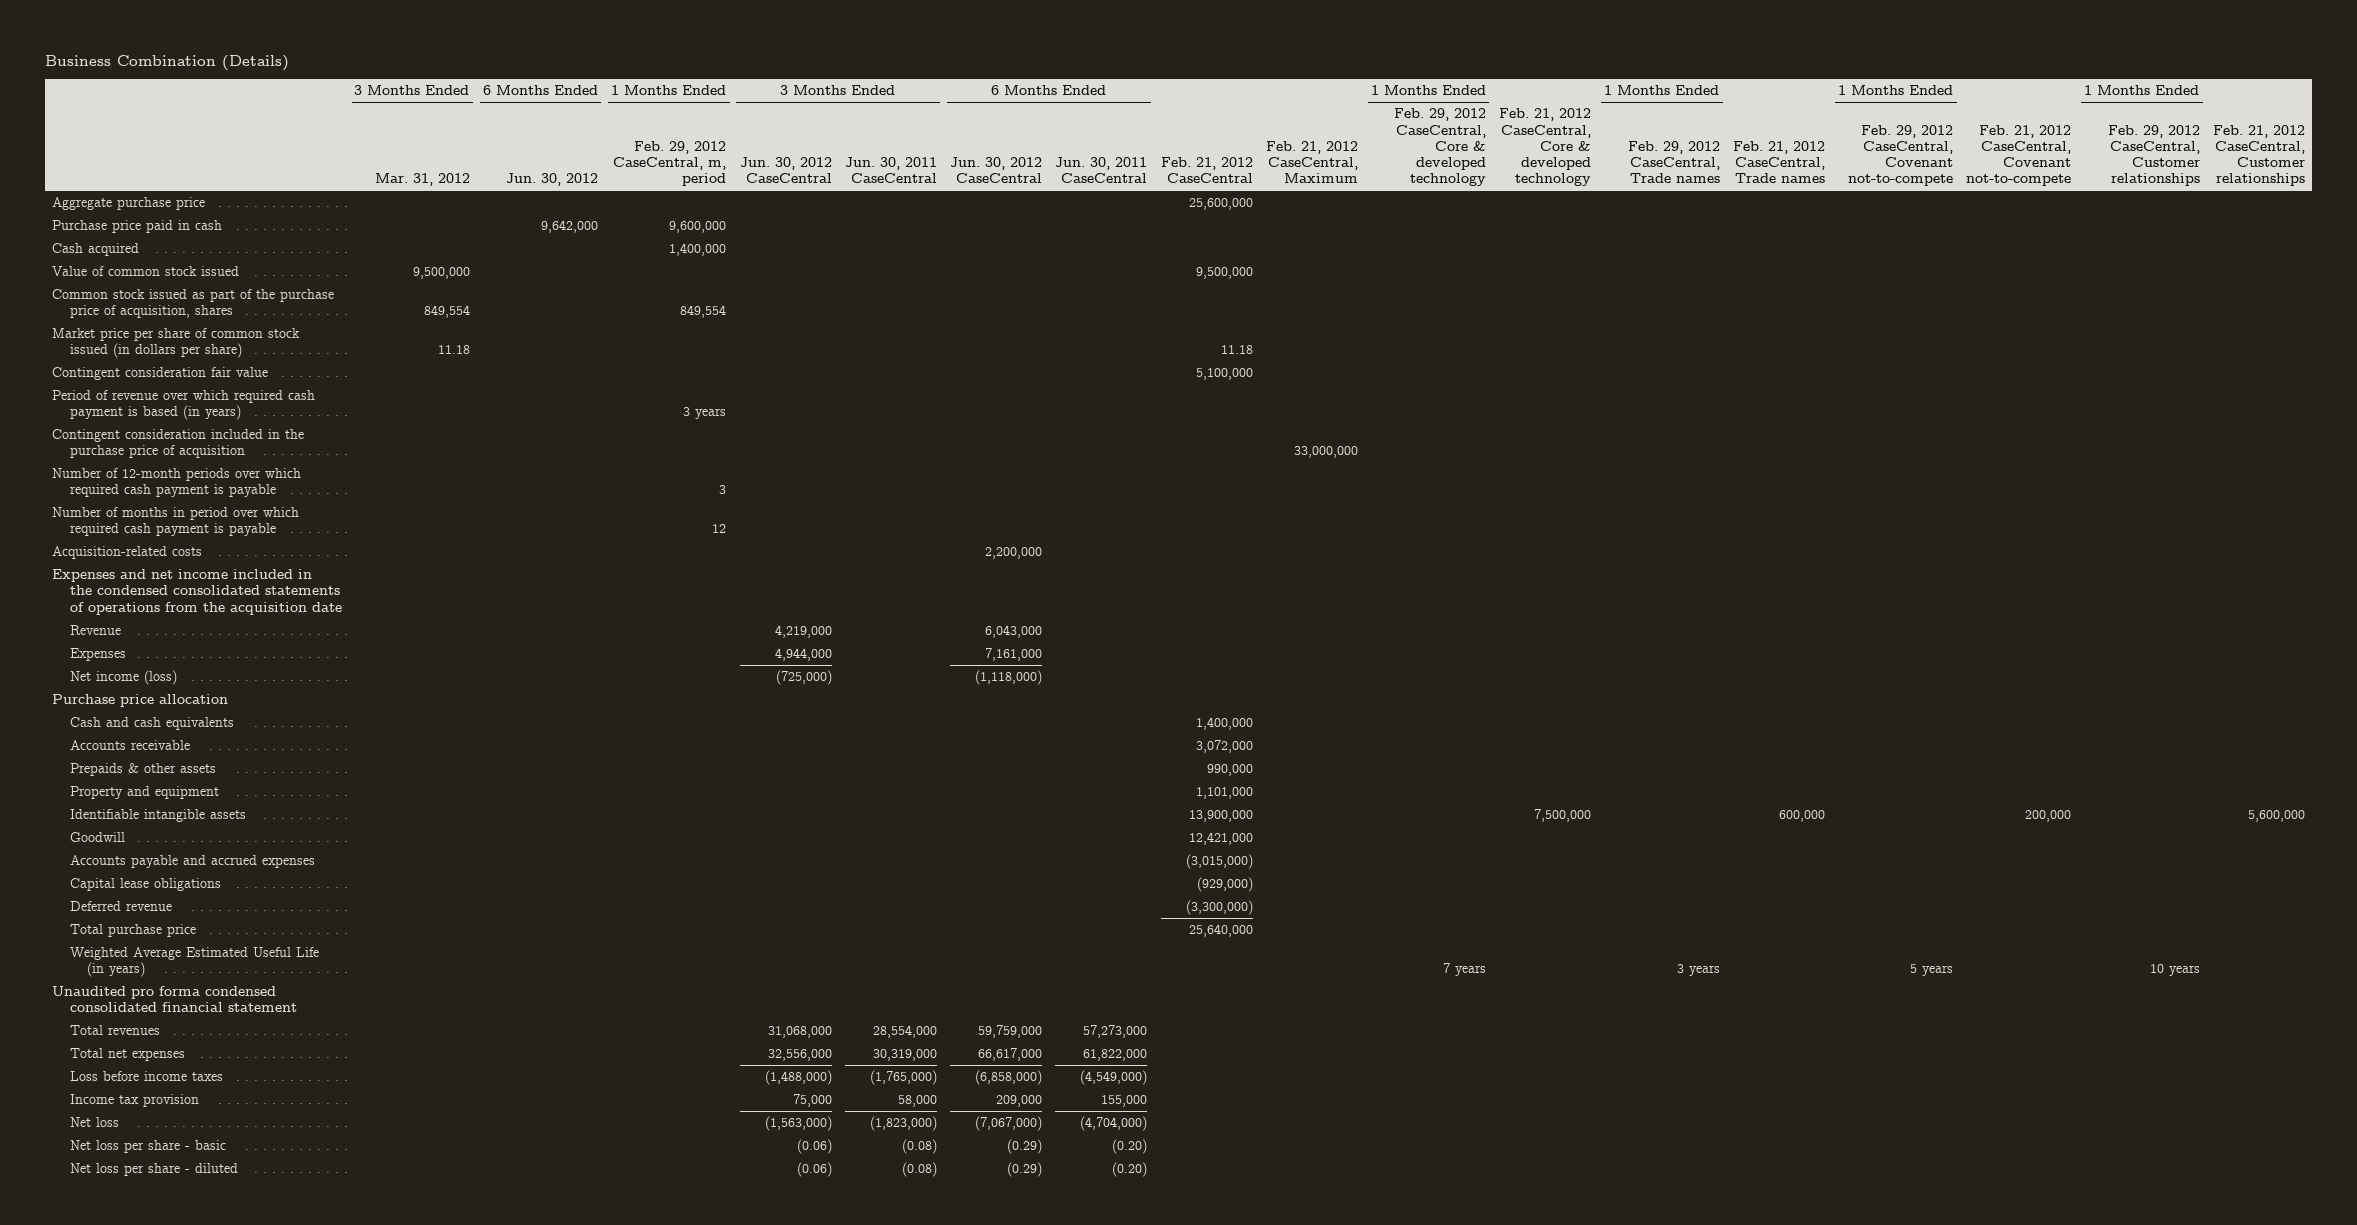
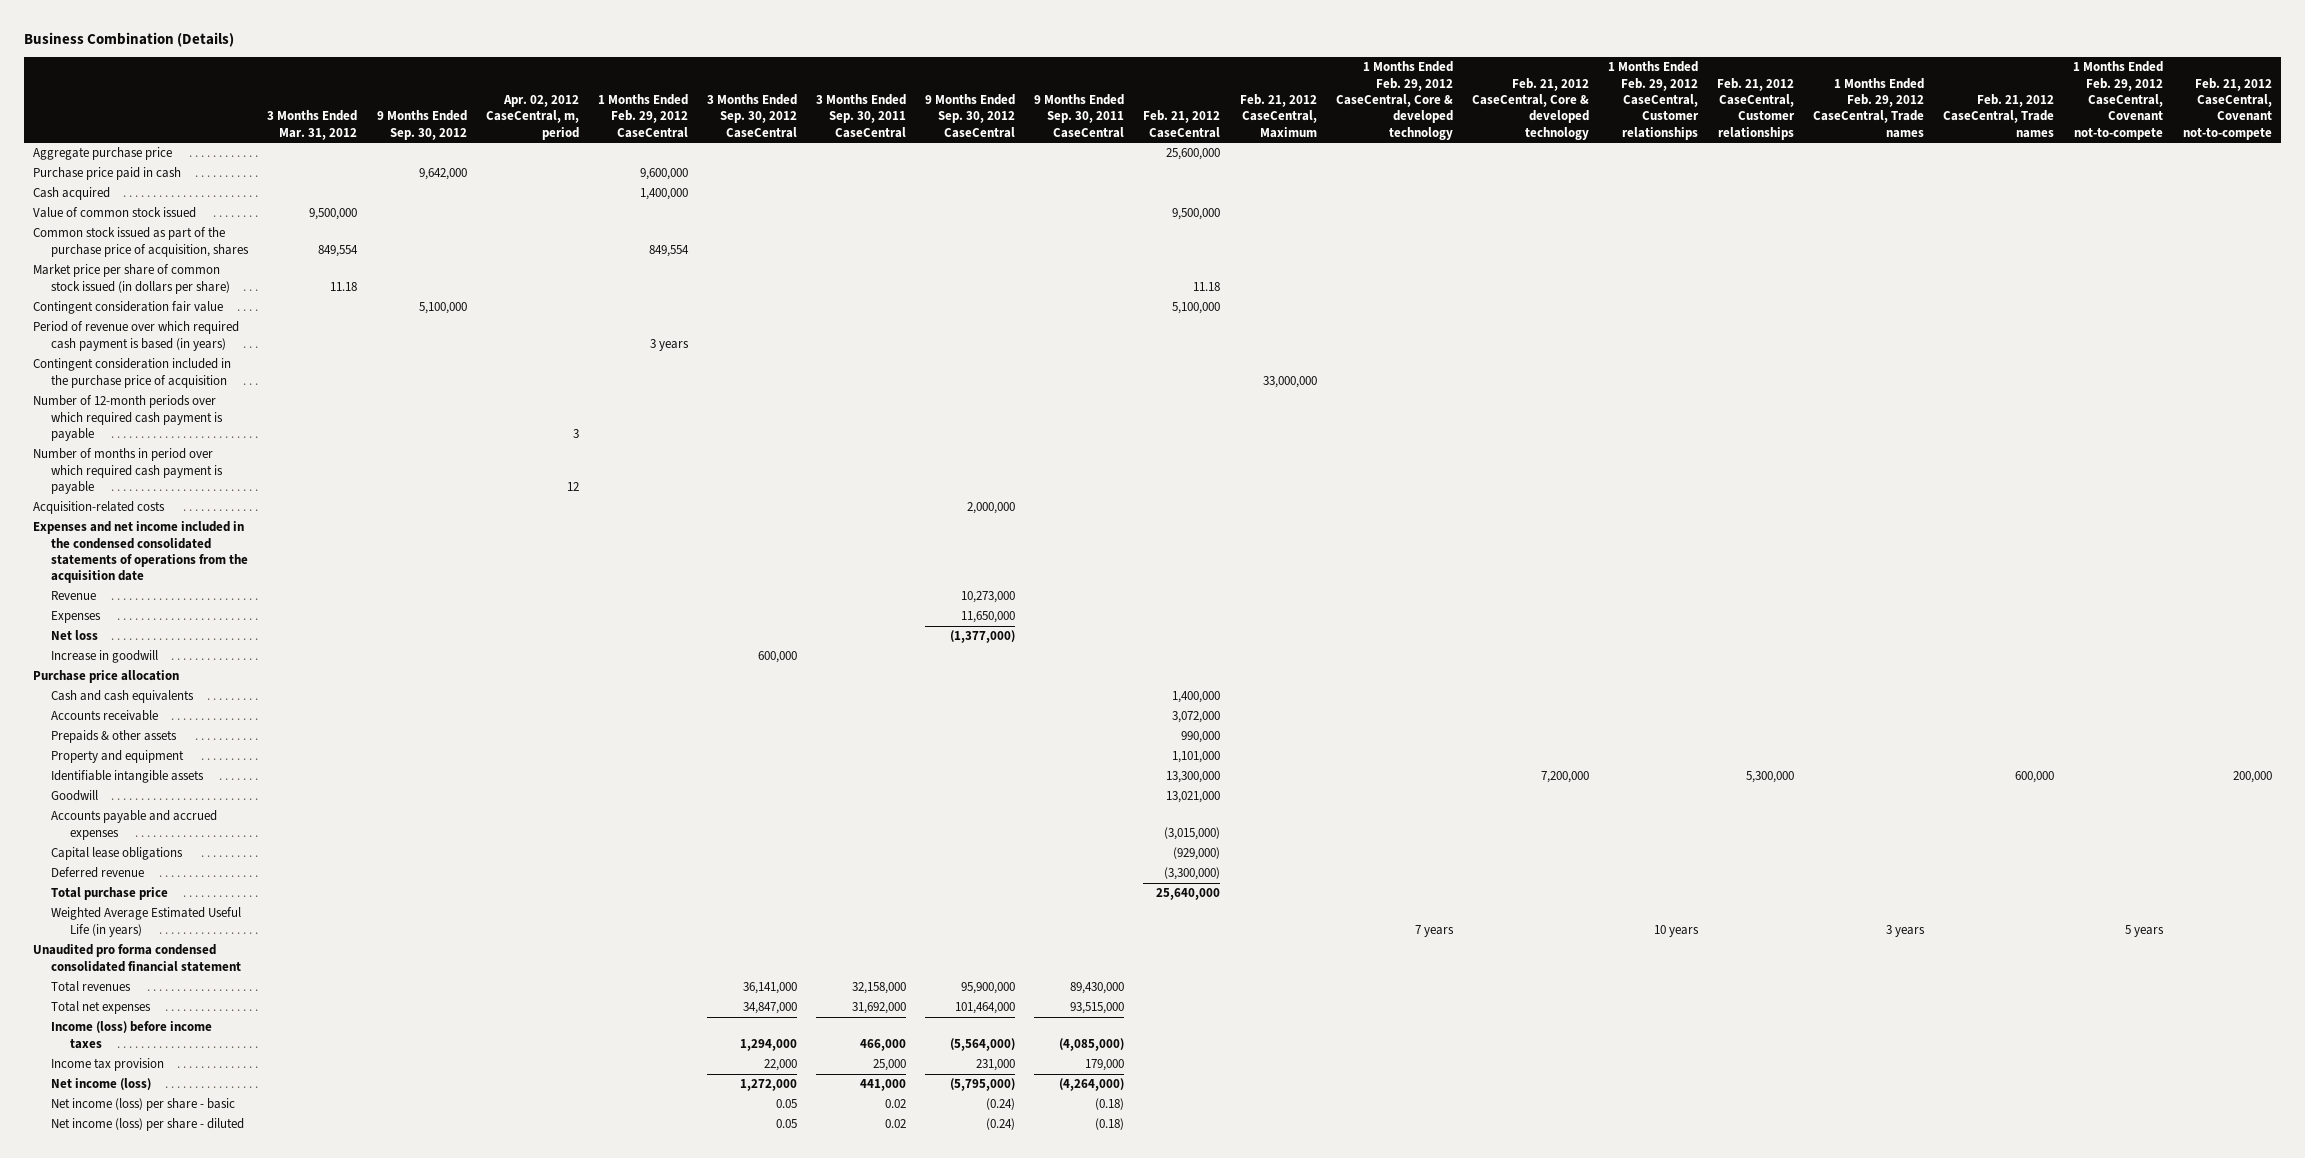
- | 3 Months Ended Mar. 31, 2012 | 6 Months Ended Jun. 30, 2012 | 1 Months Ended Feb. 29, 2012 CaseCentral, m, period | 3 Months Ended Jun. 30, 2012 CaseCentral | 3 Months Ended Jun. 30, 2011 CaseCentral | 6 Months Ended Jun. 30, 2012 CaseCentral | 6 Months Ended Jun. 30, 2011 CaseCentral | Feb. 21, 2012 CaseCentral | Feb. 21, 2012 CaseCentral, Maximum | 1 Months Ended Feb. 29, 2012 CaseCentral, Core & developed technology | Feb. 21, 2012 CaseCentral, Core & developed technology | 1 Months Ended Feb. 29, 2012 CaseCentral, Trade names | Feb. 21, 2012 CaseCentral, Trade names | 1 Months Ended Feb. 29, 2012 CaseCentral, Covenant not-to-compete | Feb. 21, 2012 CaseCentral, Covenant not-to-compete | 1 Months Ended Feb. 29, 2012 CaseCentral, Customer relationships | Feb. 21, 2012 CaseCentral, Customer relationships
+ | 3 Months Ended Mar. 31, 2012 | 9 Months Ended Sep. 30, 2012 | Apr. 02, 2012 CaseCentral, m, period | 1 Months Ended Feb. 29, 2012 CaseCentral | 3 Months Ended Sep. 30, 2012 CaseCentral | 3 Months Ended Sep. 30, 2011 CaseCentral | 9 Months Ended Sep. 30, 2012 CaseCentral | 9 Months Ended Sep. 30, 2011 CaseCentral | Feb. 21, 2012 CaseCentral | Feb. 21, 2012 CaseCentral, Maximum | 1 Months Ended Feb. 29, 2012 CaseCentral, Core & developed technology | Feb. 21, 2012 CaseCentral, Core & developed technology | 1 Months Ended Feb. 29, 2012 CaseCentral, Customer relationships | Feb. 21, 2012 CaseCentral, Customer relationships | 1 Months Ended Feb. 29, 2012 CaseCentral, Trade names | Feb. 21, 2012 CaseCentral, Trade names | 1 Months Ended Feb. 29, 2012 CaseCentral, Covenant not-to-compete | Feb. 21, 2012 CaseCentral, Covenant not-to-compete
moved up: Net loss | | | | | | | (1,377,000) | | | | | | | | | | |
+ Increase in goodwill | | | | | 600,000 | | | | | | | | | | | | |
- Identifiable intangible assets | | | | | | | | 13,900,000 | | | 7,500,000 | | 600,000 | | 200,000 | | 5,600,000
- Goodwill | | | | | | | | 12,421,000 | | | | | | | | |
+ Identifiable intangible assets | | | | | | | | | 13,300,000 | | | 7,200,000 | | 5,300,000 | | 600,000 | | 200,000
+ Goodwill | | | | | | | | | 13,021,000 | | | | | | | | |
- Loss before income taxes | | | | (1,488,000) | (1,765,000) | (6,858,000) | (4,549,000) | | | | | | | | | |
+ Income (loss) before income taxes | | | | | 1,294,000 | 466,000 | (5,564,000) | (4,085,000) | | | | | | | | | |
- Net loss per share - basic | | | | (0.06) | (0.08) | (0.29) | (0.20) | | | | | | | | | |
- Net loss per share - diluted | | | | (0.06) | (0.08) | (0.29) | (0.20) | | | | | | | | | |
moved down: Net income (loss) | | | | | 1,272,000 | 441,000 | (5,795,000) | (4,264,000) | | | | | | | | | |
+ Net income (loss) per share - basic | | | | | 0.05 | 0.02 | (0.24) | (0.18) | | | | | | | | | |
+ Net income (loss) per share - diluted | | | | | 0.05 | 0.02 | (0.24) | (0.18) | | | | | | | | | |

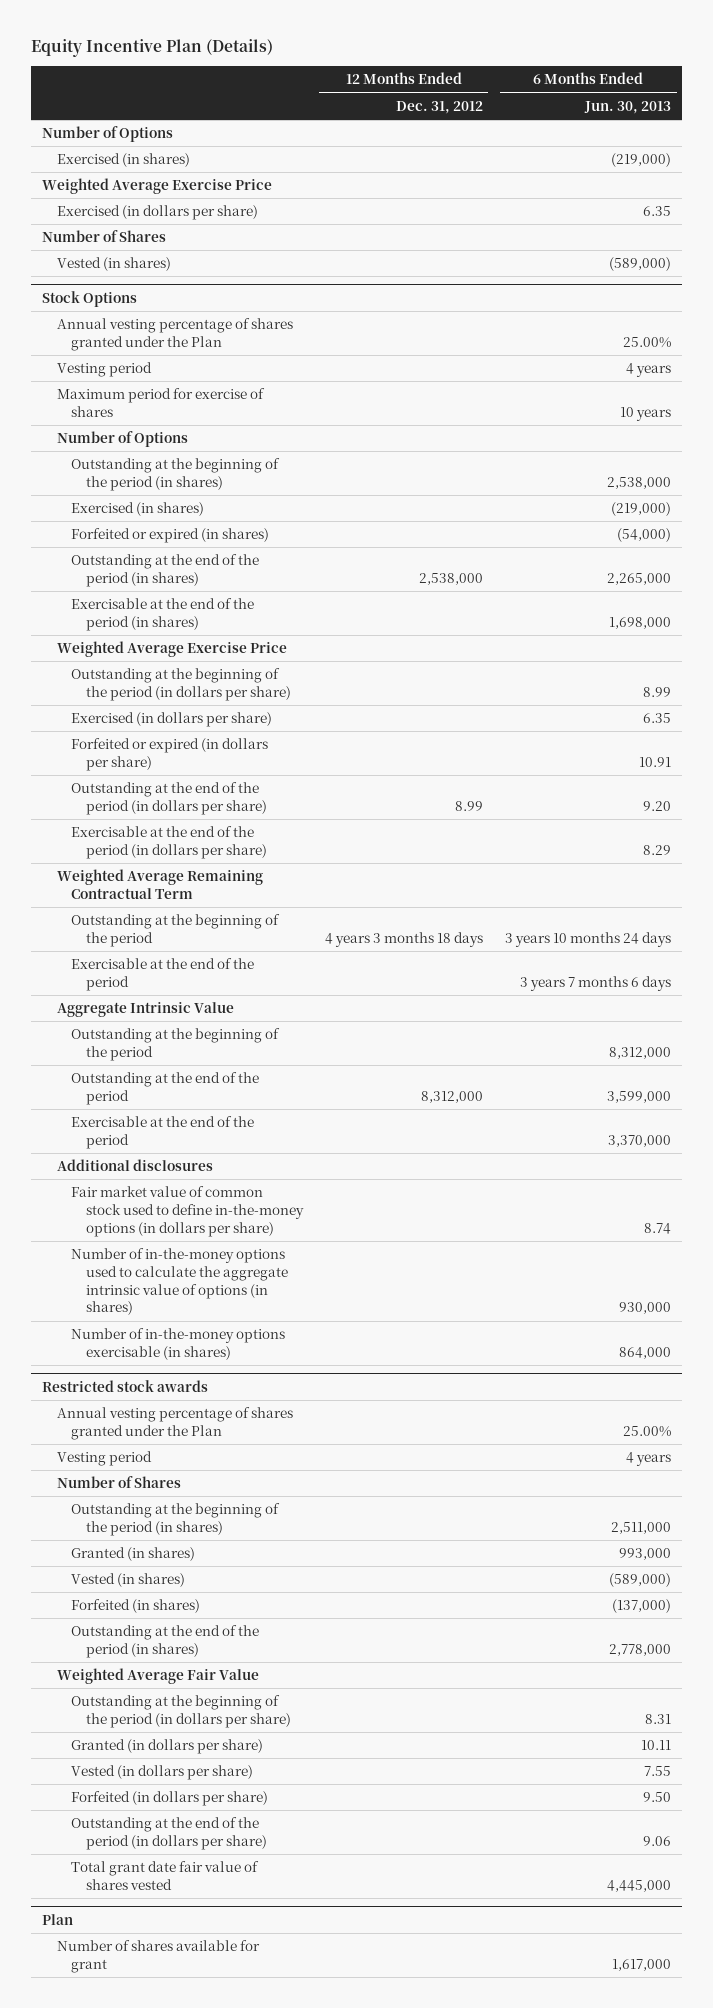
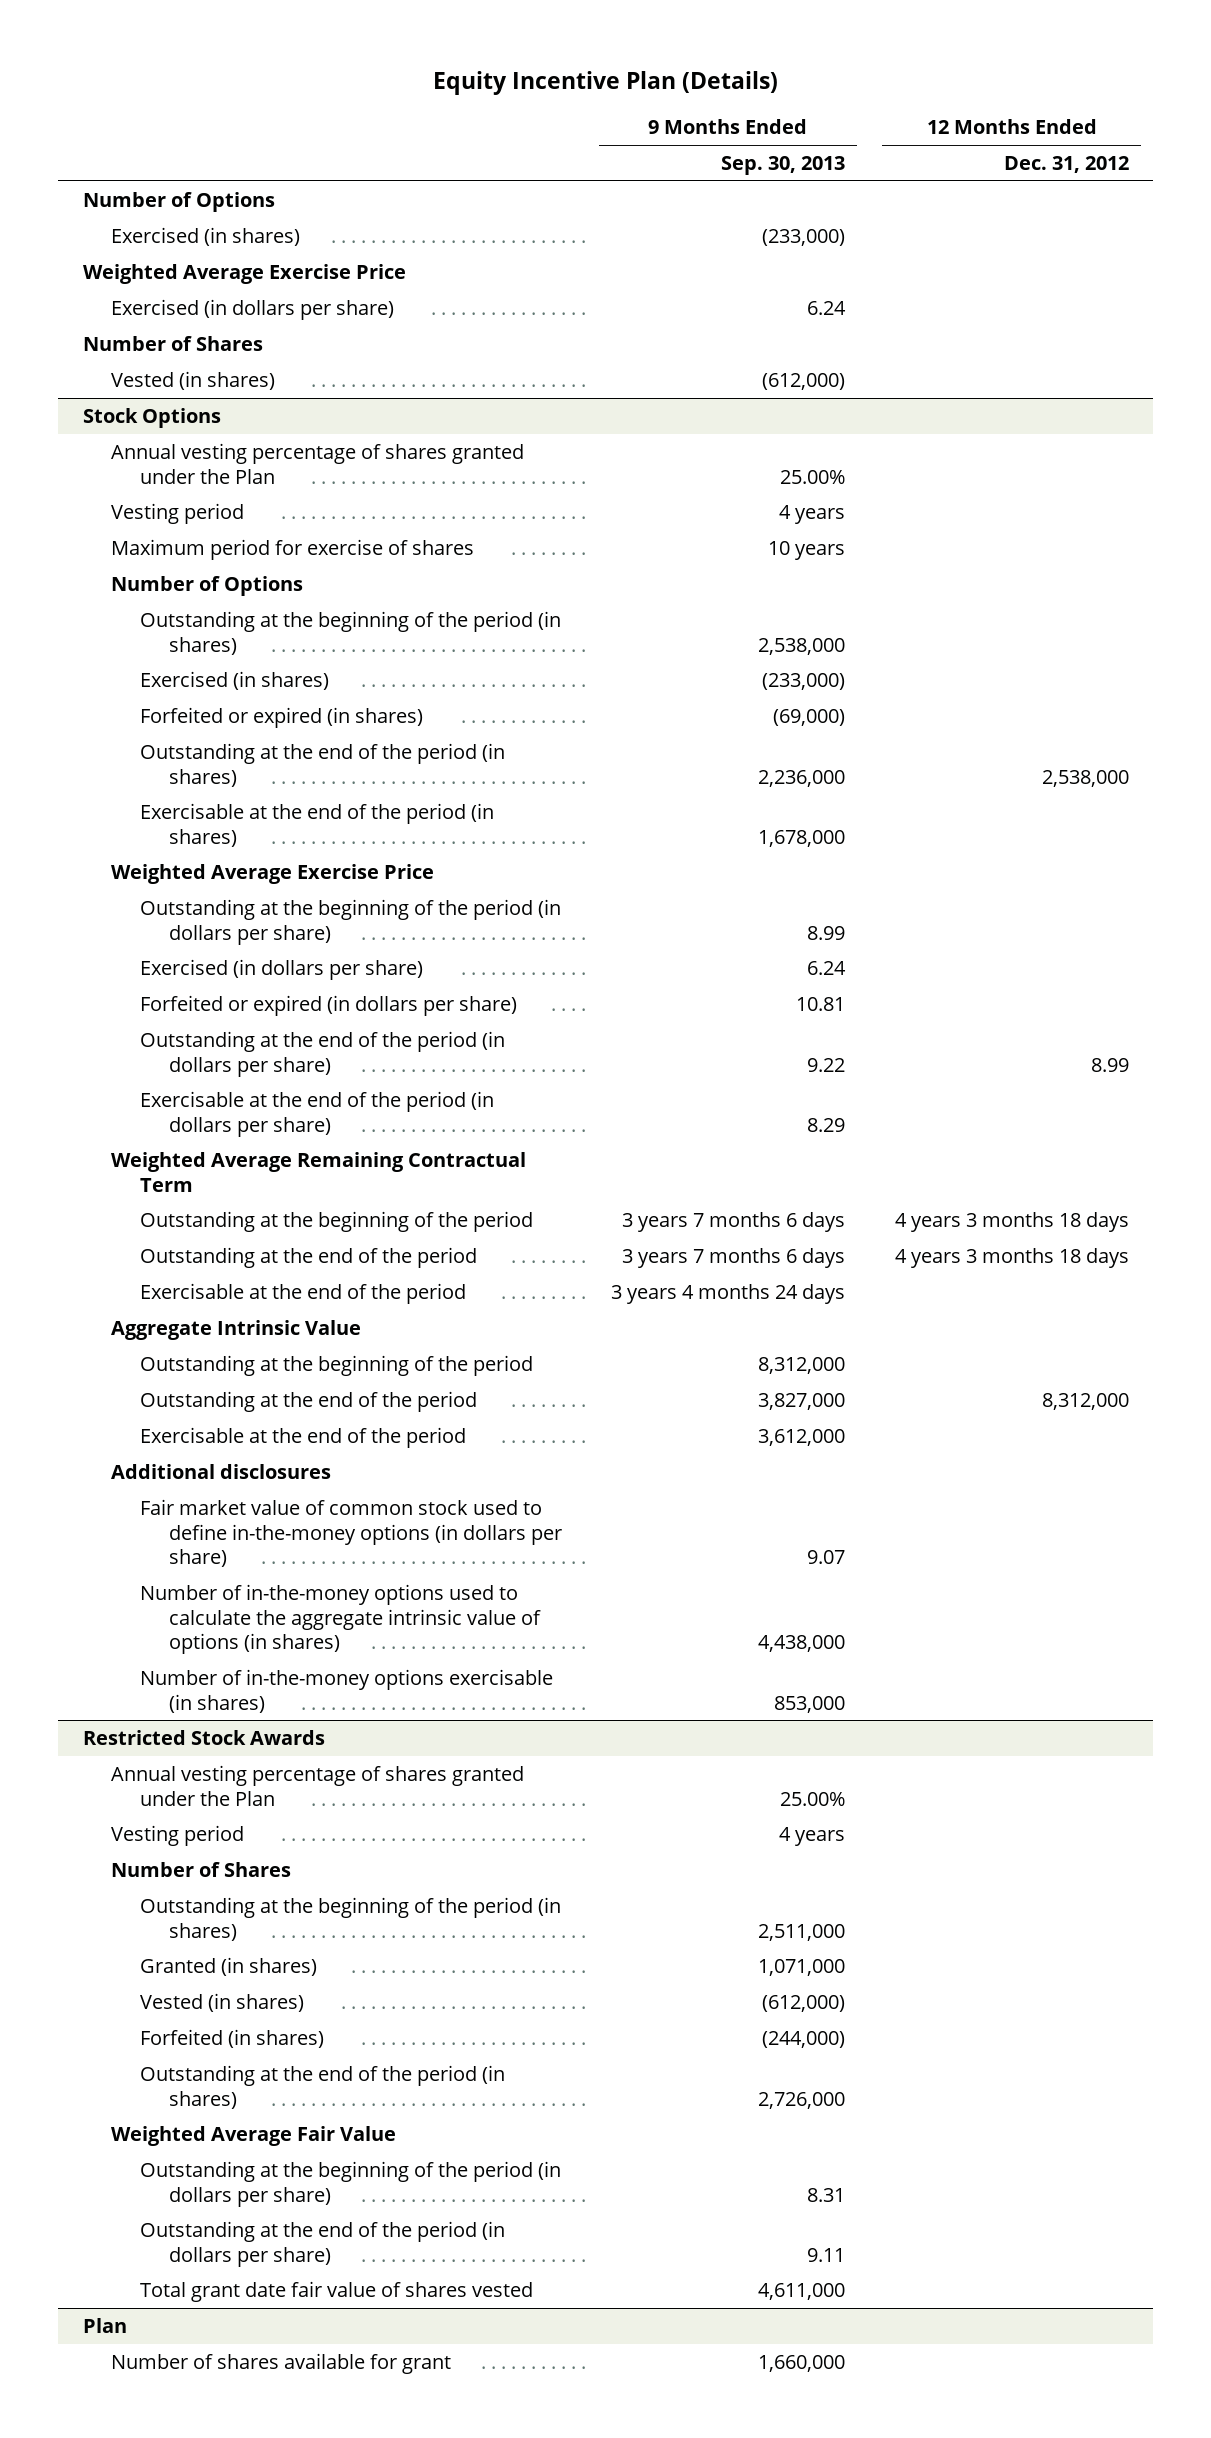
- | 12 Months Ended Dec. 31, 2012 | 6 Months Ended Jun. 30, 2013
+ | 9 Months Ended Sep. 30, 2013 | 12 Months Ended Dec. 31, 2012
@ Stock Options
+ Outstanding at the end of the period | 3 years 7 months 6 days | 4 years 3 months 18 days
- Restricted stock awards
+ Restricted Stock Awards
- Granted (in dollars per share) | | 10.11
- Vested (in dollars per share) | | 7.55
- Forfeited (in dollars per share) | | 9.50

